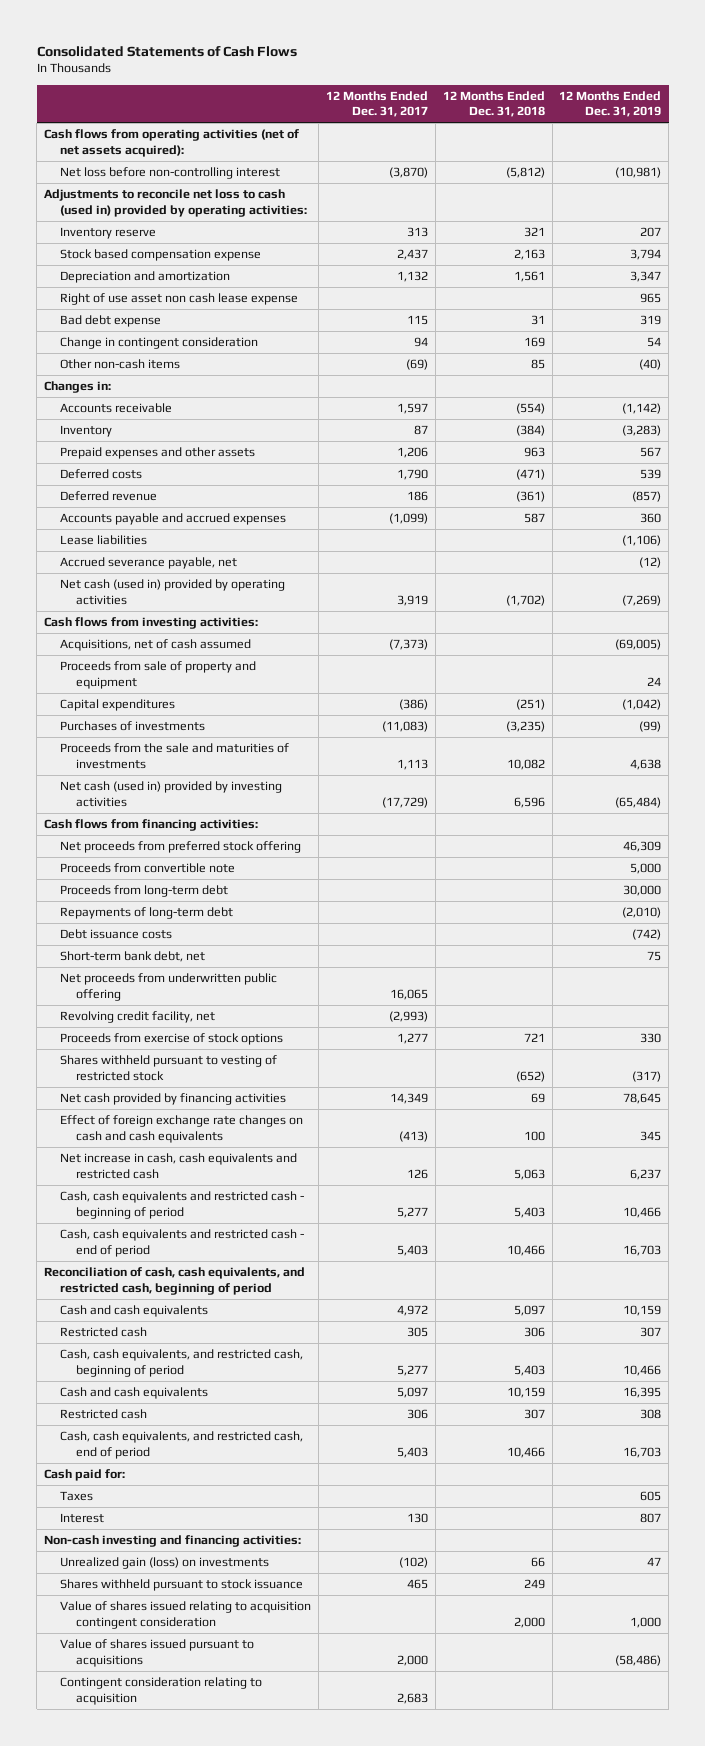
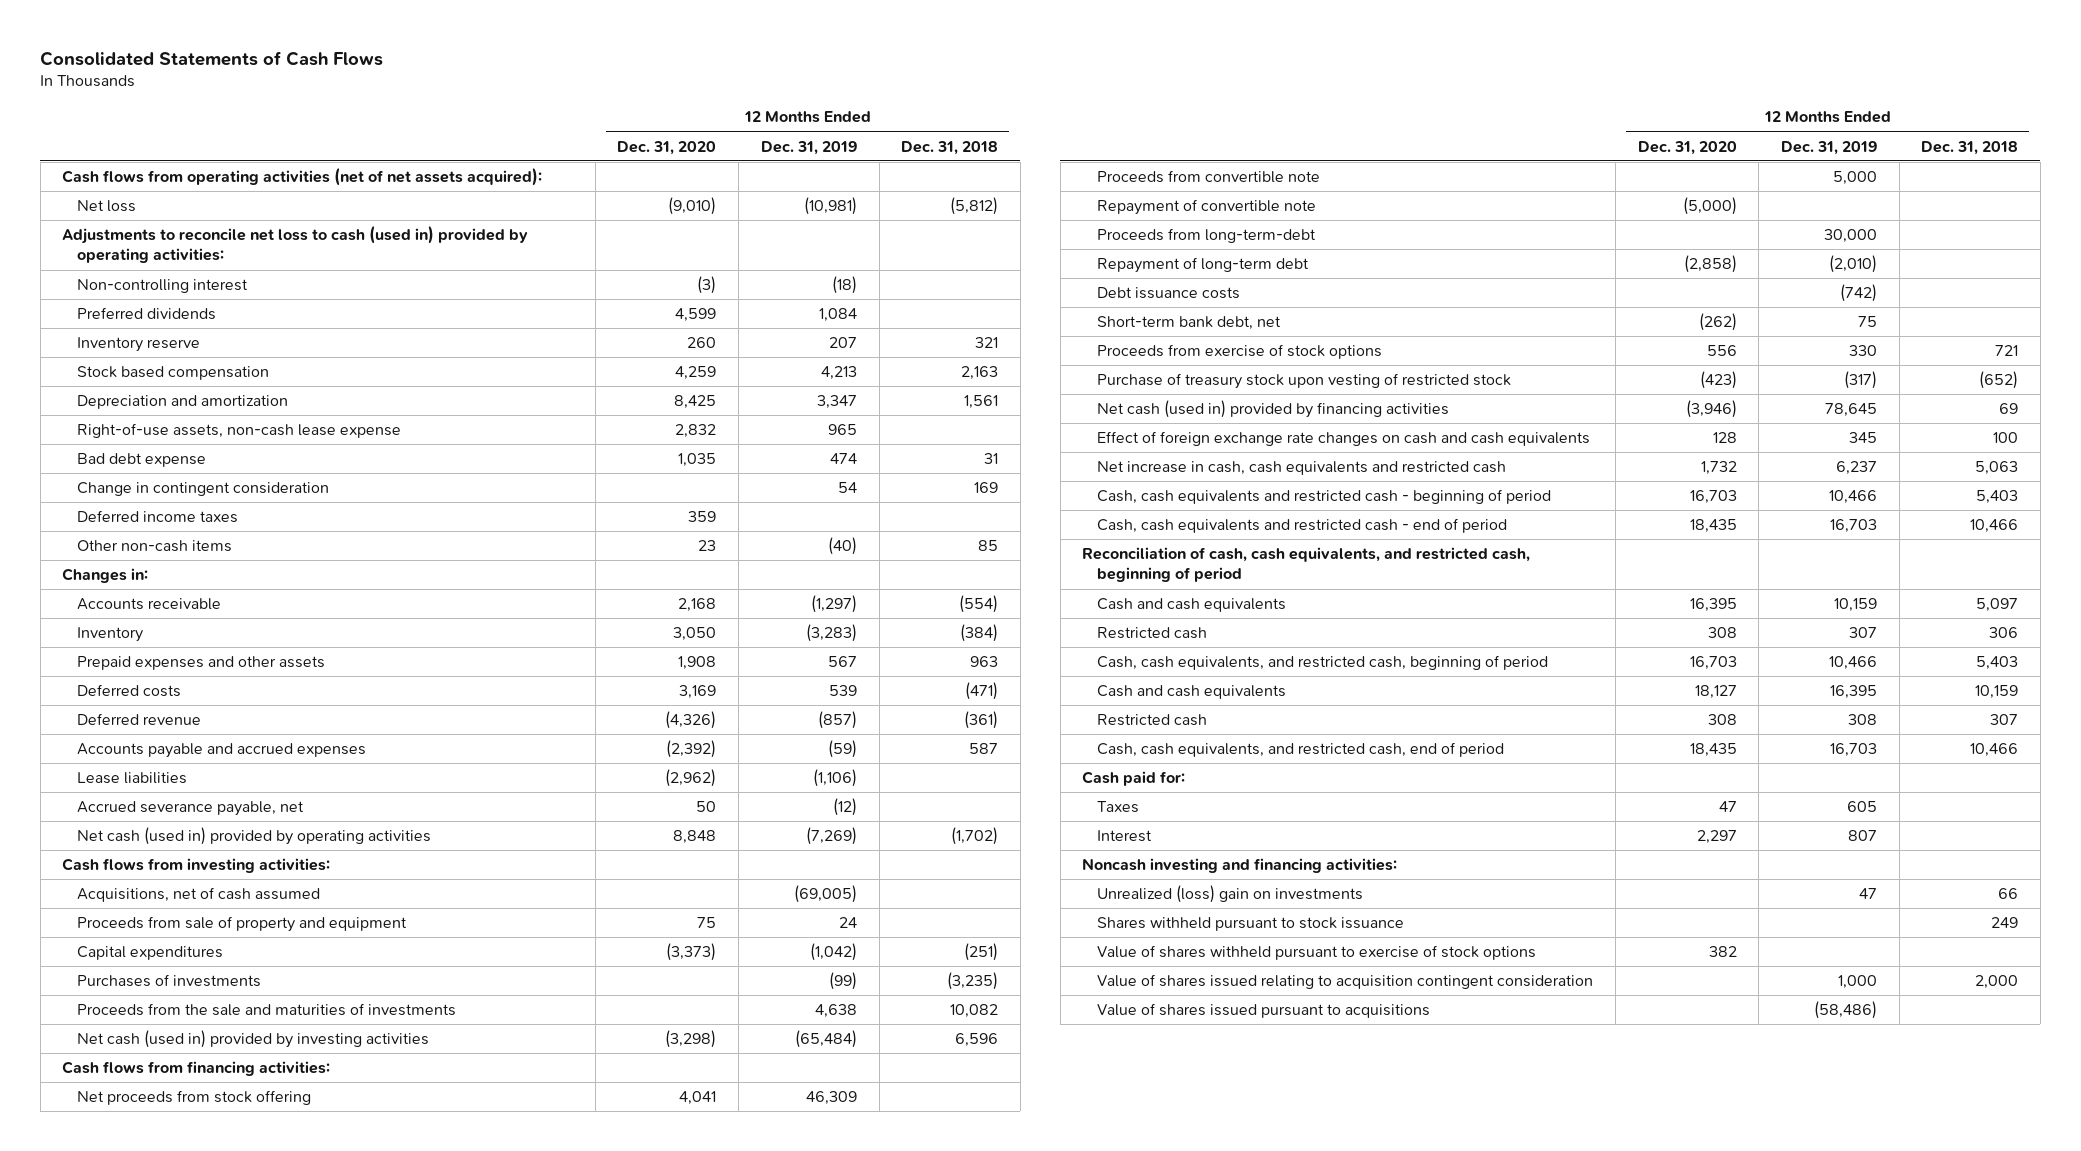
- | 12 Months Ended Dec. 31, 2017 | 12 Months Ended Dec. 31, 2018 | 12 Months Ended Dec. 31, 2019
+ | 12 Months Ended Dec. 31, 2020 | 12 Months Ended Dec. 31, 2019 | 12 Months Ended Dec. 31, 2018
- Net loss before non-controlling interest | (3,870) | (5,812) | (10,981)
+ Net loss | (9,010) | (10,981) | (5,812)
+ Non-controlling interest | (3) | (18) |
+ Preferred dividends | 4,599 | 1,084 |
- Stock based compensation expense | 2,437 | 2,163 | 3,794
+ Stock based compensation | 4,259 | 4,213 | 2,163
- Right of use asset non cash lease expense | | | 965
- Bad debt expense | 115 | 31 | 319
+ Right-of-use assets, non-cash lease expense | 2,832 | 965 |
+ Bad debt expense | 1,035 | 474 | 31
+ Deferred income taxes | 359 | |
- Accounts receivable | 1,597 | (554) | (1,142)
+ Accounts receivable | 2,168 | (1,297) | (554)
- Accounts payable and accrued expenses | (1,099) | 587 | 360
+ Accounts payable and accrued expenses | (2,392) | (59) | 587
- Net proceeds from preferred stock offering | | | 46,309
+ Net proceeds from stock offering | 4,041 | 46,309 |
- Proceeds from long-term debt | | | 30,000
- Repayments of long-term debt | | | (2,010)
+ Repayment of convertible note | (5,000) | |
+ Proceeds from long-term-debt | | 30,000 |
+ Repayment of long-term debt | (2,858) | (2,010) |
- Net proceeds from underwritten public offering | 16,065 | |
- Revolving credit facility, net | (2,993) | |
- Shares withheld pursuant to vesting of restricted stock | | (652) | (317)
- Net cash provided by financing activities | 14,349 | 69 | 78,645
+ Purchase of treasury stock upon vesting of restricted stock | (423) | (317) | (652)
+ Net cash (used in) provided by financing activities | (3,946) | 78,645 | 69
- Non-cash investing and financing activities:
- Unrealized gain (loss) on investments | (102) | 66 | 47
+ Noncash investing and financing activities:
+ Unrealized (loss) gain on investments | | 47 | 66
+ Value of shares withheld pursuant to exercise of stock options | 382 | |
- Contingent consideration relating to acquisition | 2,683 | |

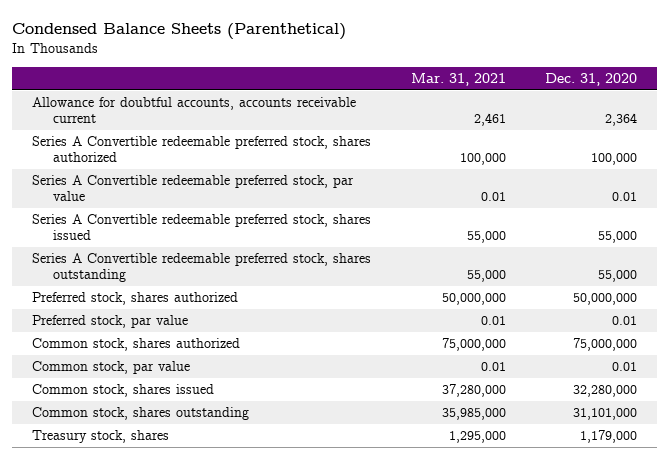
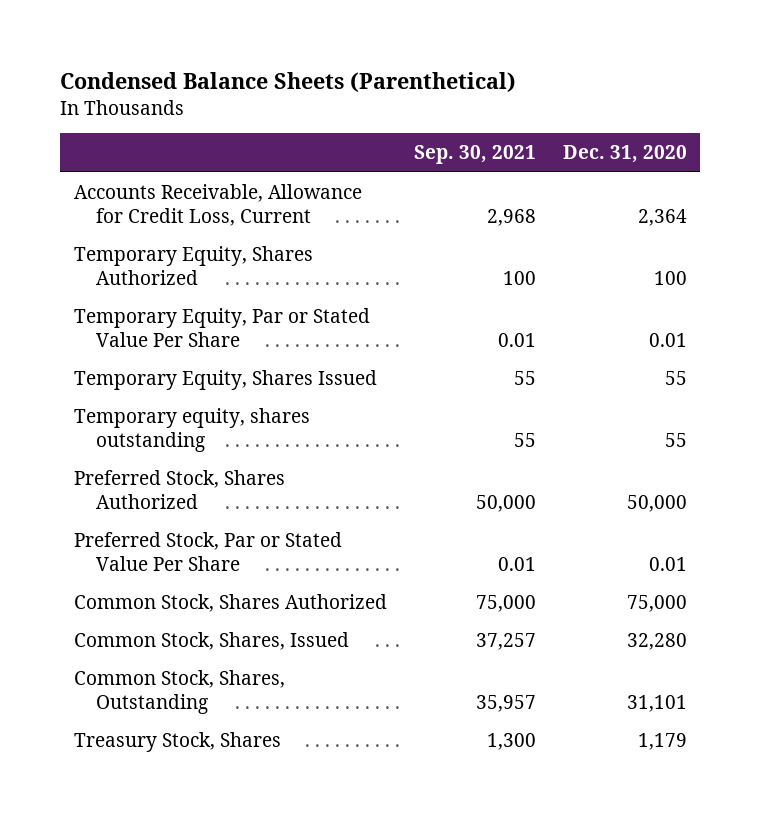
- | Mar. 31, 2021 | Dec. 31, 2020
+ | Sep. 30, 2021 | Dec. 31, 2020
- Allowance for doubtful accounts, accounts receivable current | 2,461 | 2,364
- Series A Convertible redeemable preferred stock, shares authorized | 100,000 | 100,000
- Series A Convertible redeemable preferred stock, par value | 0.01 | 0.01
- Series A Convertible redeemable preferred stock, shares issued | 55,000 | 55,000
- Series A Convertible redeemable preferred stock, shares outstanding | 55,000 | 55,000
- Preferred stock, shares authorized | 50,000,000 | 50,000,000
- Preferred stock, par value | 0.01 | 0.01
- Common stock, shares authorized | 75,000,000 | 75,000,000
- Common stock, par value | 0.01 | 0.01
- Common stock, shares issued | 37,280,000 | 32,280,000
- Common stock, shares outstanding | 35,985,000 | 31,101,000
- Treasury stock, shares | 1,295,000 | 1,179,000
+ Accounts Receivable, Allowance for Credit Loss, Current | 2,968 | 2,364
+ Temporary Equity, Shares Authorized | 100 | 100
+ Temporary Equity, Par or Stated Value Per Share | 0.01 | 0.01
+ Temporary Equity, Shares Issued | 55 | 55
+ Temporary equity, shares outstanding | 55 | 55
+ Preferred Stock, Shares Authorized | 50,000 | 50,000
+ Preferred Stock, Par or Stated Value Per Share | 0.01 | 0.01
+ Common Stock, Shares Authorized | 75,000 | 75,000
+ Common Stock, Shares, Issued | 37,257 | 32,280
+ Common Stock, Shares, Outstanding | 35,957 | 31,101
+ Treasury Stock, Shares | 1,300 | 1,179

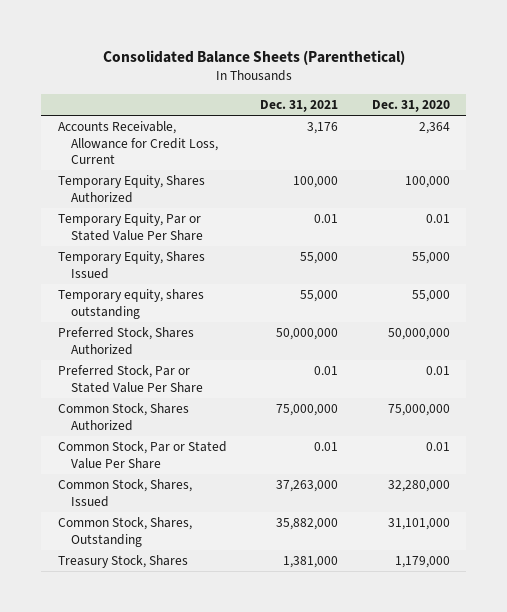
- Condensed Balance Sheets (Parenthetical)
+ Consolidated Balance Sheets (Parenthetical)
- | Sep. 30, 2021 | Dec. 31, 2020
+ | Dec. 31, 2021 | Dec. 31, 2020
- Temporary Equity, Shares Authorized | 100 | 100
+ Temporary Equity, Shares Authorized | 100,000 | 100,000
- Temporary Equity, Shares Issued | 55 | 55
- Temporary equity, shares outstanding | 55 | 55
- Preferred Stock, Shares Authorized | 50,000 | 50,000
+ Temporary Equity, Shares Issued | 55,000 | 55,000
+ Temporary equity, shares outstanding | 55,000 | 55,000
+ Preferred Stock, Shares Authorized | 50,000,000 | 50,000,000
- Common Stock, Shares Authorized | 75,000 | 75,000
- Common Stock, Shares, Issued | 37,257 | 32,280
- Common Stock, Shares, Outstanding | 35,957 | 31,101
- Treasury Stock, Shares | 1,300 | 1,179
+ Common Stock, Shares Authorized | 75,000,000 | 75,000,000
+ Common Stock, Par or Stated Value Per Share | 0.01 | 0.01
+ Common Stock, Shares, Issued | 37,263,000 | 32,280,000
+ Common Stock, Shares, Outstanding | 35,882,000 | 31,101,000
+ Treasury Stock, Shares | 1,381,000 | 1,179,000

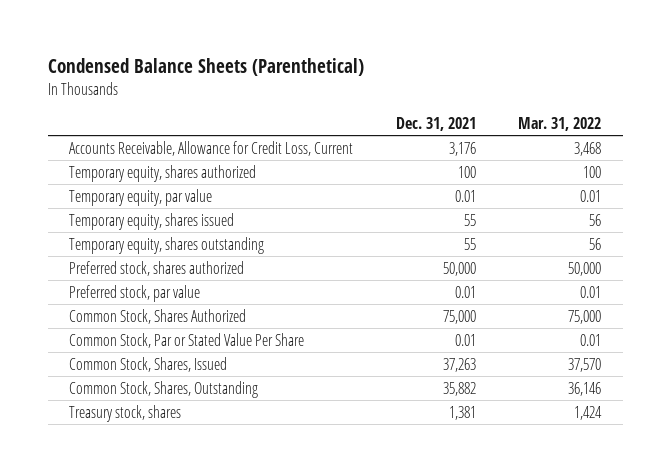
- Consolidated Balance Sheets (Parenthetical)
+ Condensed Balance Sheets (Parenthetical)
- | Dec. 31, 2021 | Dec. 31, 2020
+ | Dec. 31, 2021 | Mar. 31, 2022
- Temporary Equity, Shares Authorized | 100,000 | 100,000
- Temporary Equity, Par or Stated Value Per Share | 0.01 | 0.01
- Temporary Equity, Shares Issued | 55,000 | 55,000
- Temporary equity, shares outstanding | 55,000 | 55,000
- Preferred Stock, Shares Authorized | 50,000,000 | 50,000,000
- Preferred Stock, Par or Stated Value Per Share | 0.01 | 0.01
- Common Stock, Shares Authorized | 75,000,000 | 75,000,000
+ Temporary equity, shares authorized | 100 | 100
+ Temporary equity, par value | 0.01 | 0.01
+ Temporary equity, shares issued | 55 | 56
+ Temporary equity, shares outstanding | 55 | 56
+ Preferred stock, shares authorized | 50,000 | 50,000
+ Preferred stock, par value | 0.01 | 0.01
+ Common Stock, Shares Authorized | 75,000 | 75,000
- Common Stock, Shares, Issued | 37,263,000 | 32,280,000
- Common Stock, Shares, Outstanding | 35,882,000 | 31,101,000
- Treasury Stock, Shares | 1,381,000 | 1,179,000
+ Common Stock, Shares, Issued | 37,263 | 37,570
+ Common Stock, Shares, Outstanding | 35,882 | 36,146
+ Treasury stock, shares | 1,381 | 1,424

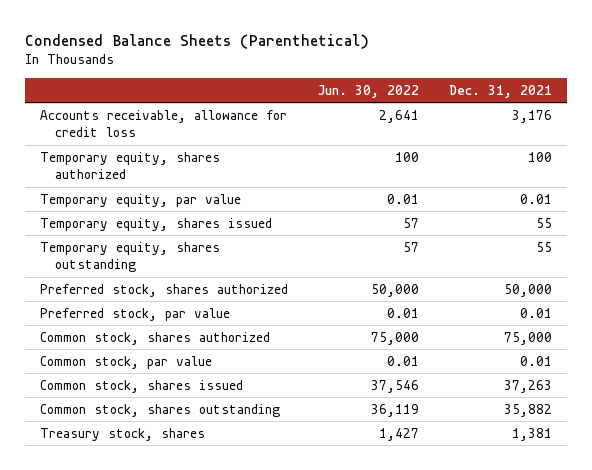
- | Dec. 31, 2021 | Mar. 31, 2022
+ | Jun. 30, 2022 | Dec. 31, 2021
- Accounts Receivable, Allowance for Credit Loss, Current | 3,176 | 3,468
+ Accounts receivable, allowance for credit loss | 2,641 | 3,176
- Common Stock, Shares Authorized | 75,000 | 75,000
- Common Stock, Par or Stated Value Per Share | 0.01 | 0.01
- Common Stock, Shares, Issued | 37,263 | 37,570
- Common Stock, Shares, Outstanding | 35,882 | 36,146
+ Common stock, shares authorized | 75,000 | 75,000
+ Common stock, par value | 0.01 | 0.01
+ Common stock, shares issued | 37,546 | 37,263
+ Common stock, shares outstanding | 36,119 | 35,882

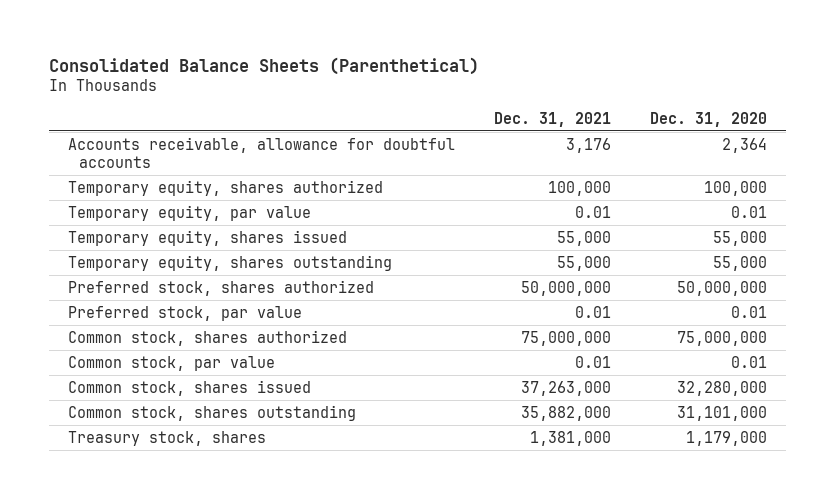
- Condensed Balance Sheets (Parenthetical)
+ Consolidated Balance Sheets (Parenthetical)
- | Jun. 30, 2022 | Dec. 31, 2021
+ | Dec. 31, 2021 | Dec. 31, 2020
- Accounts receivable, allowance for credit loss | 2,641 | 3,176
- Temporary equity, shares authorized | 100 | 100
+ Accounts receivable, allowance for doubtful accounts | 3,176 | 2,364
+ Temporary equity, shares authorized | 100,000 | 100,000
- Temporary equity, shares issued | 57 | 55
- Temporary equity, shares outstanding | 57 | 55
- Preferred stock, shares authorized | 50,000 | 50,000
+ Temporary equity, shares issued | 55,000 | 55,000
+ Temporary equity, shares outstanding | 55,000 | 55,000
+ Preferred stock, shares authorized | 50,000,000 | 50,000,000
- Common stock, shares authorized | 75,000 | 75,000
+ Common stock, shares authorized | 75,000,000 | 75,000,000
- Common stock, shares issued | 37,546 | 37,263
- Common stock, shares outstanding | 36,119 | 35,882
- Treasury stock, shares | 1,427 | 1,381
+ Common stock, shares issued | 37,263,000 | 32,280,000
+ Common stock, shares outstanding | 35,882,000 | 31,101,000
+ Treasury stock, shares | 1,381,000 | 1,179,000

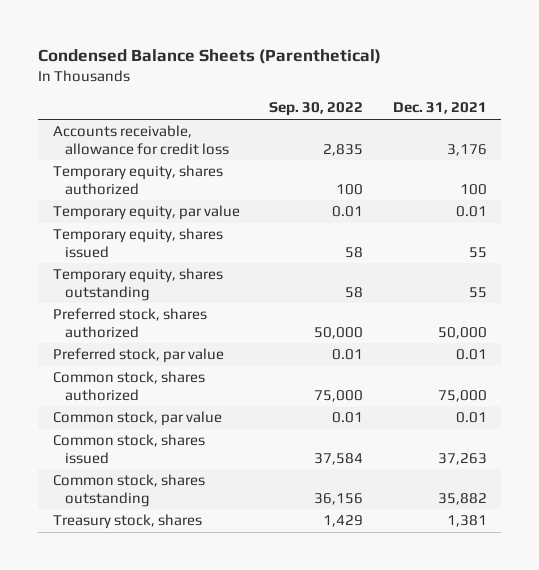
- Consolidated Balance Sheets (Parenthetical)
+ Condensed Balance Sheets (Parenthetical)
- | Dec. 31, 2021 | Dec. 31, 2020
+ | Sep. 30, 2022 | Dec. 31, 2021
- Accounts receivable, allowance for doubtful accounts | 3,176 | 2,364
- Temporary equity, shares authorized | 100,000 | 100,000
+ Accounts receivable, allowance for credit loss | 2,835 | 3,176
+ Temporary equity, shares authorized | 100 | 100
- Temporary equity, shares issued | 55,000 | 55,000
- Temporary equity, shares outstanding | 55,000 | 55,000
- Preferred stock, shares authorized | 50,000,000 | 50,000,000
+ Temporary equity, shares issued | 58 | 55
+ Temporary equity, shares outstanding | 58 | 55
+ Preferred stock, shares authorized | 50,000 | 50,000
- Common stock, shares authorized | 75,000,000 | 75,000,000
+ Common stock, shares authorized | 75,000 | 75,000
- Common stock, shares issued | 37,263,000 | 32,280,000
- Common stock, shares outstanding | 35,882,000 | 31,101,000
- Treasury stock, shares | 1,381,000 | 1,179,000
+ Common stock, shares issued | 37,584 | 37,263
+ Common stock, shares outstanding | 36,156 | 35,882
+ Treasury stock, shares | 1,429 | 1,381

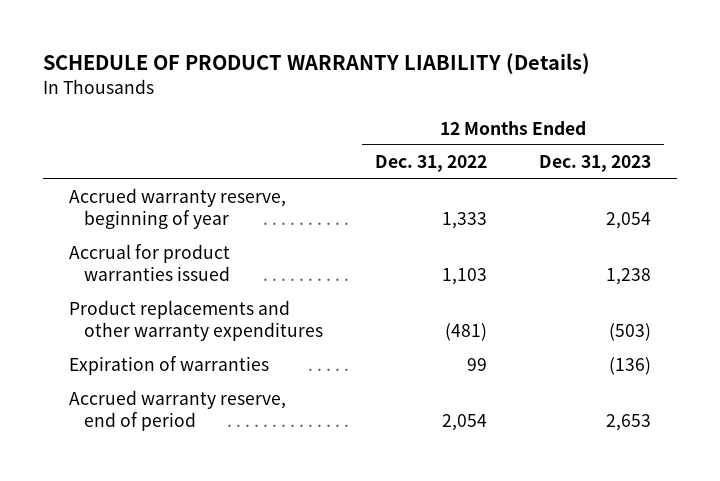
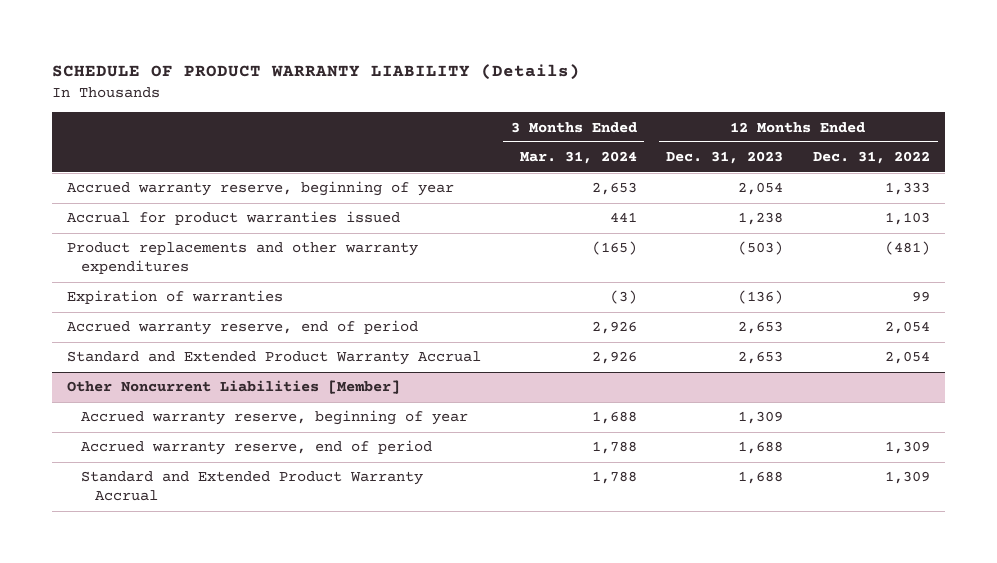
- | 12 Months Ended Dec. 31, 2022 | 12 Months Ended Dec. 31, 2023
+ | 3 Months Ended Mar. 31, 2024 | 12 Months Ended Dec. 31, 2023 | 12 Months Ended Dec. 31, 2022
+ Standard and Extended Product Warranty Accrual | 2,926 | 2,653 | 2,054
+ Other Noncurrent Liabilities [Member]
+ Accrued warranty reserve, beginning of year | 1,688 | 1,309 |
+ Accrued warranty reserve, end of period | 1,788 | 1,688 | 1,309
+ Standard and Extended Product Warranty Accrual | 1,788 | 1,688 | 1,309

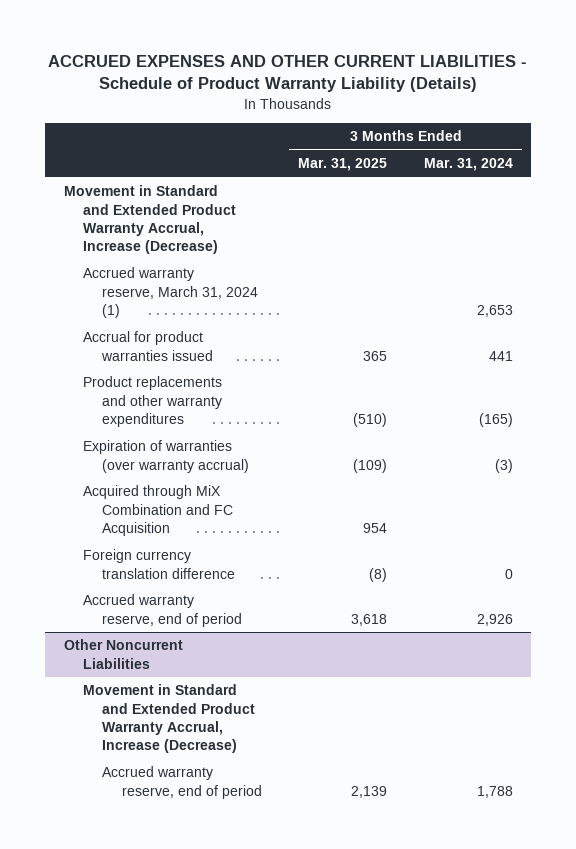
- SCHEDULE OF PRODUCT WARRANTY LIABILITY (Details)
+ ACCRUED EXPENSES AND OTHER CURRENT LIABILITIES - Schedule of Product Warranty Liability (Details)
- | 3 Months Ended Mar. 31, 2024 | 12 Months Ended Dec. 31, 2023 | 12 Months Ended Dec. 31, 2022
+ | 3 Months Ended Mar. 31, 2025 | 3 Months Ended Mar. 31, 2024
- Accrued warranty reserve, beginning of year | 2,653 | 2,054 | 1,333
+ Movement in Standard and Extended Product Warranty Accrual, Increase (Decrease)
+ Accrued warranty reserve, March 31, 2024 (1) | | 2,653
- Expiration of warranties | (3) | (136) | 99
+ Expiration of warranties (over warranty accrual) | (109) | (3)
+ Acquired through MiX Combination and FC Acquisition | 954 |
+ Foreign currency translation difference | (8) | 0
- Standard and Extended Product Warranty Accrual | 2,926 | 2,653 | 2,054
- Other Noncurrent Liabilities [Member]
- Accrued warranty reserve, beginning of year | 1,688 | 1,309 |
+ Other Noncurrent Liabilities
+ Movement in Standard and Extended Product Warranty Accrual, Increase (Decrease)
- Standard and Extended Product Warranty Accrual | 1,788 | 1,688 | 1,309

